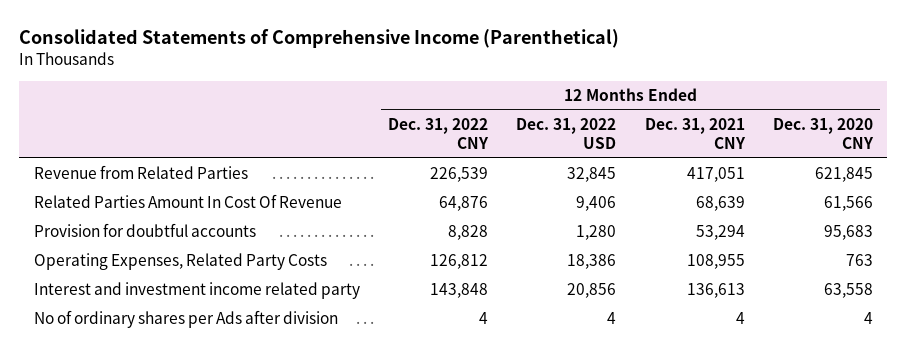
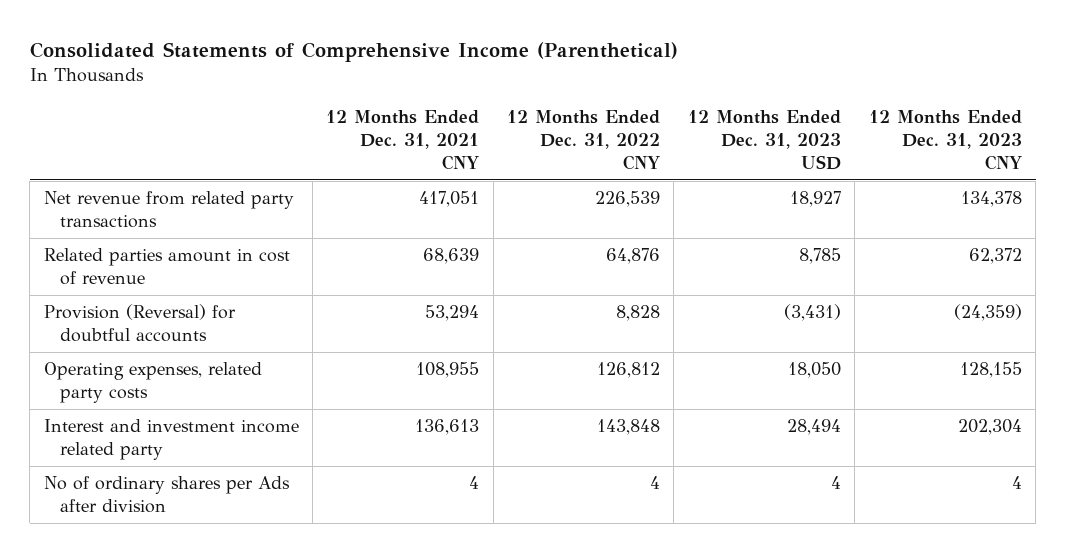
- | 12 Months Ended Dec. 31, 2022 CNY | 12 Months Ended Dec. 31, 2022 USD | 12 Months Ended Dec. 31, 2021 CNY | 12 Months Ended Dec. 31, 2020 CNY
+ | 12 Months Ended Dec. 31, 2021 CNY | 12 Months Ended Dec. 31, 2022 CNY | 12 Months Ended Dec. 31, 2023 USD | 12 Months Ended Dec. 31, 2023 CNY
- Revenue from Related Parties | 226,539 | 32,845 | 417,051 | 621,845
- Related Parties Amount In Cost Of Revenue | 64,876 | 9,406 | 68,639 | 61,566
- Provision for doubtful accounts | 8,828 | 1,280 | 53,294 | 95,683
- Operating Expenses, Related Party Costs | 126,812 | 18,386 | 108,955 | 763
+ Net revenue from related party transactions | 417,051 | 226,539 | 18,927 | 134,378
+ Related parties amount in cost of revenue | 68,639 | 64,876 | 8,785 | 62,372
+ Provision (Reversal) for doubtful accounts | 53,294 | 8,828 | (3,431) | (24,359)
+ Operating expenses, related party costs | 108,955 | 126,812 | 18,050 | 128,155

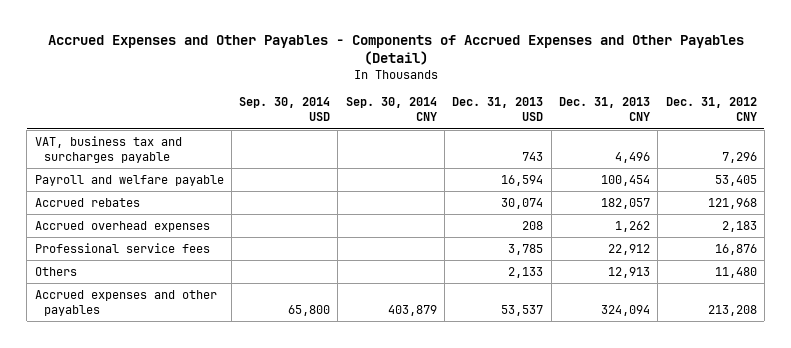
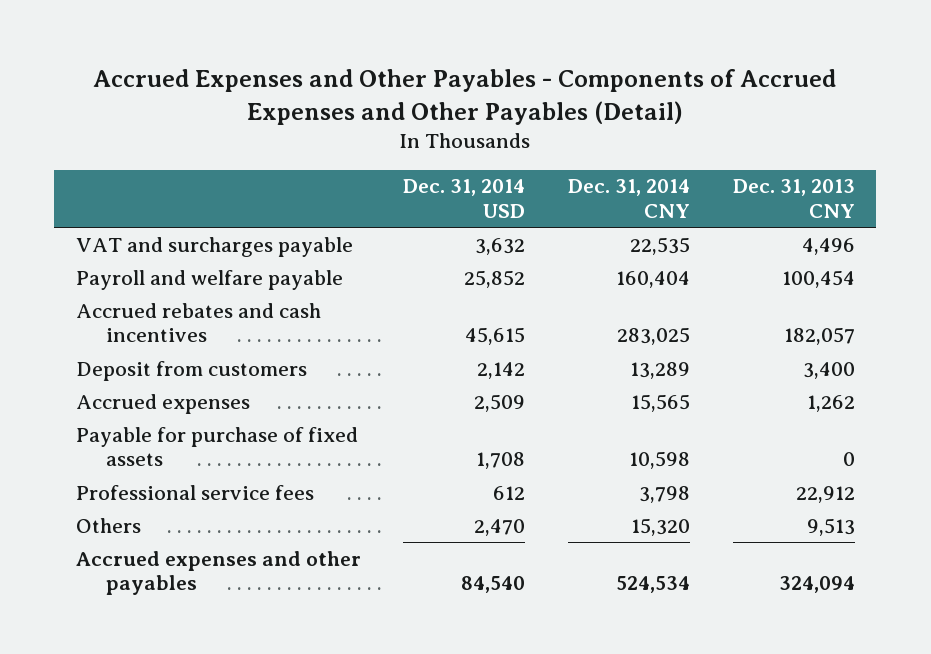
- | Sep. 30, 2014 USD | Sep. 30, 2014 CNY | Dec. 31, 2013 USD | Dec. 31, 2013 CNY | Dec. 31, 2012 CNY
+ | Dec. 31, 2014 USD | Dec. 31, 2014 CNY | Dec. 31, 2013 CNY
- VAT, business tax and surcharges payable | | | 743 | 4,496 | 7,296
+ VAT and surcharges payable | 3,632 | 22,535 | 4,496
- Accrued rebates | | | 30,074 | 182,057 | 121,968
- Accrued overhead expenses | | | 208 | 1,262 | 2,183
+ Accrued rebates and cash incentives | 45,615 | 283,025 | 182,057
+ Deposit from customers | 2,142 | 13,289 | 3,400
+ Accrued expenses | 2,509 | 15,565 | 1,262
+ Payable for purchase of fixed assets | 1,708 | 10,598 | 0
- Others | | | 2,133 | 12,913 | 11,480
+ Others | 2,470 | 15,320 | 9,513

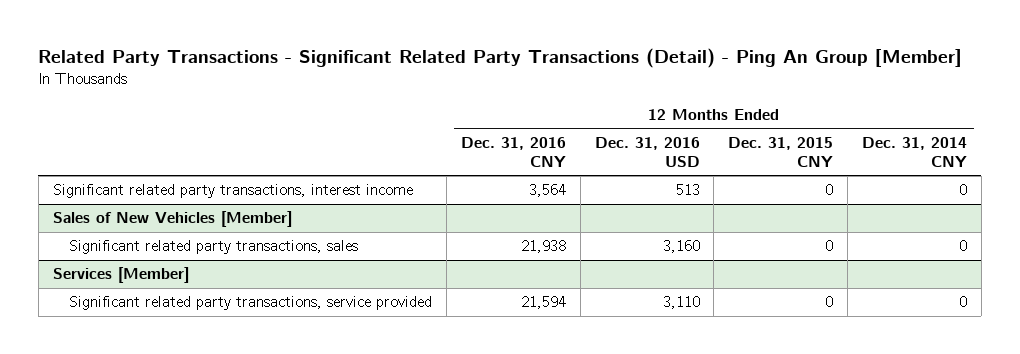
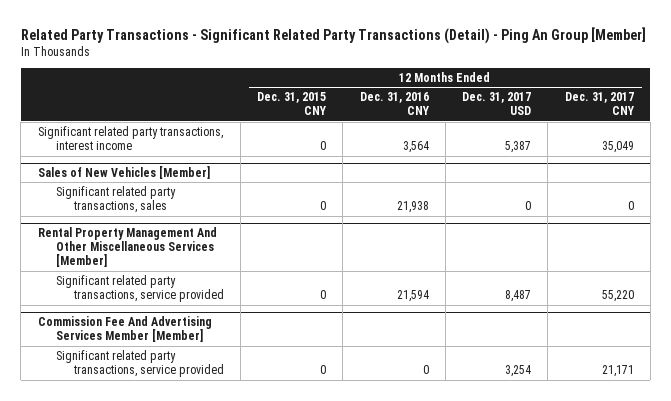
- | 12 Months Ended Dec. 31, 2016 CNY | 12 Months Ended Dec. 31, 2016 USD | 12 Months Ended Dec. 31, 2015 CNY | 12 Months Ended Dec. 31, 2014 CNY
+ | 12 Months Ended Dec. 31, 2015 CNY | 12 Months Ended Dec. 31, 2016 CNY | 12 Months Ended Dec. 31, 2017 USD | 12 Months Ended Dec. 31, 2017 CNY
- Services [Member]
+ Rental Property Management And Other Miscellaneous Services [Member]
+ Commission Fee And Advertising Services Member [Member]
+ Significant related party transactions, service provided | 0 | 0 | 3,254 | 21,171

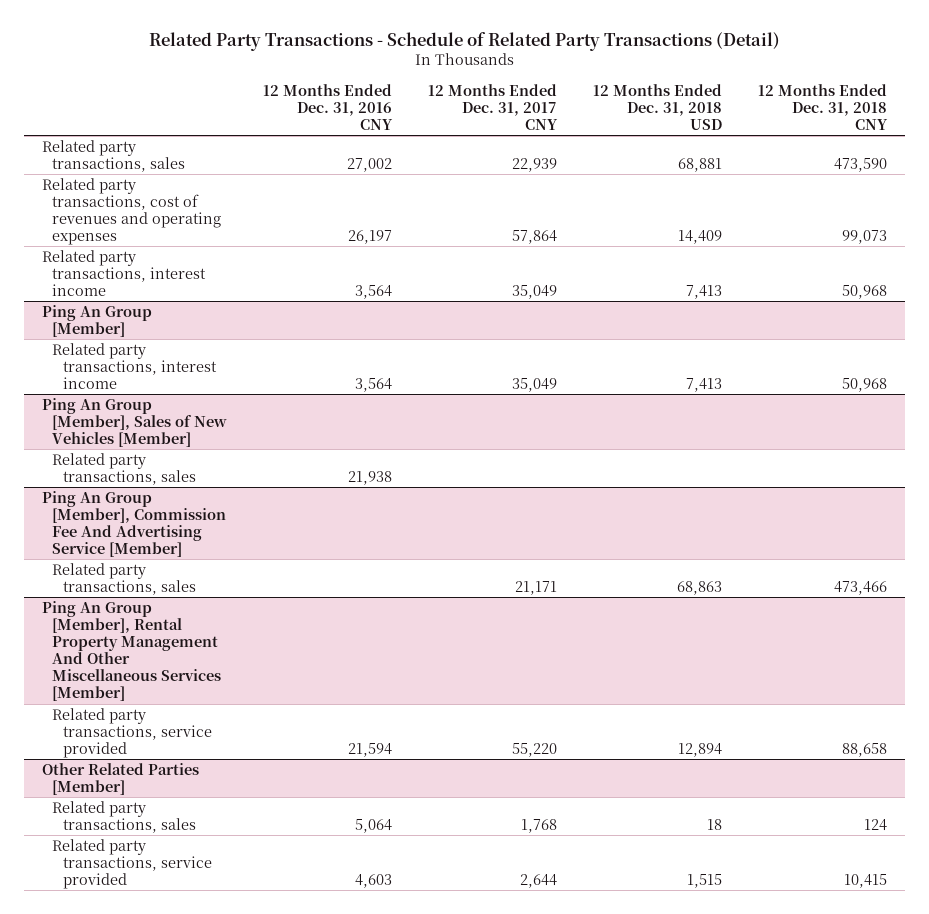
- Related Party Transactions - Significant Related Party Transactions (Detail) - Ping An Group [Member]
+ Related Party Transactions - Schedule of Related Party Transactions (Detail)
- | 12 Months Ended Dec. 31, 2015 CNY | 12 Months Ended Dec. 31, 2016 CNY | 12 Months Ended Dec. 31, 2017 USD | 12 Months Ended Dec. 31, 2017 CNY
+ | 12 Months Ended Dec. 31, 2016 CNY | 12 Months Ended Dec. 31, 2017 CNY | 12 Months Ended Dec. 31, 2018 USD | 12 Months Ended Dec. 31, 2018 CNY
- Significant related party transactions, interest income | 0 | 3,564 | 5,387 | 35,049
- Sales of New Vehicles [Member]
- Significant related party transactions, sales | 0 | 21,938 | 0 | 0
- Rental Property Management And Other Miscellaneous Services [Member]
- Significant related party transactions, service provided | 0 | 21,594 | 8,487 | 55,220
- Commission Fee And Advertising Services Member [Member]
- Significant related party transactions, service provided | 0 | 0 | 3,254 | 21,171
+ Related party transactions, sales | 27,002 | 22,939 | 68,881 | 473,590
+ Related party transactions, cost of revenues and operating expenses | 26,197 | 57,864 | 14,409 | 99,073
+ Related party transactions, interest income | 3,564 | 35,049 | 7,413 | 50,968
+ Ping An Group [Member]
+ Related party transactions, interest income | 3,564 | 35,049 | 7,413 | 50,968
+ Ping An Group [Member], Sales of New Vehicles [Member]
+ Related party transactions, sales | 21,938 | | |
+ Ping An Group [Member], Commission Fee And Advertising Service [Member]
+ Related party transactions, sales | | 21,171 | 68,863 | 473,466
+ Ping An Group [Member], Rental Property Management And Other Miscellaneous Services [Member]
+ Related party transactions, service provided | 21,594 | 55,220 | 12,894 | 88,658
+ Other Related Parties [Member]
+ Related party transactions, sales | 5,064 | 1,768 | 18 | 124
+ Related party transactions, service provided | 4,603 | 2,644 | 1,515 | 10,415

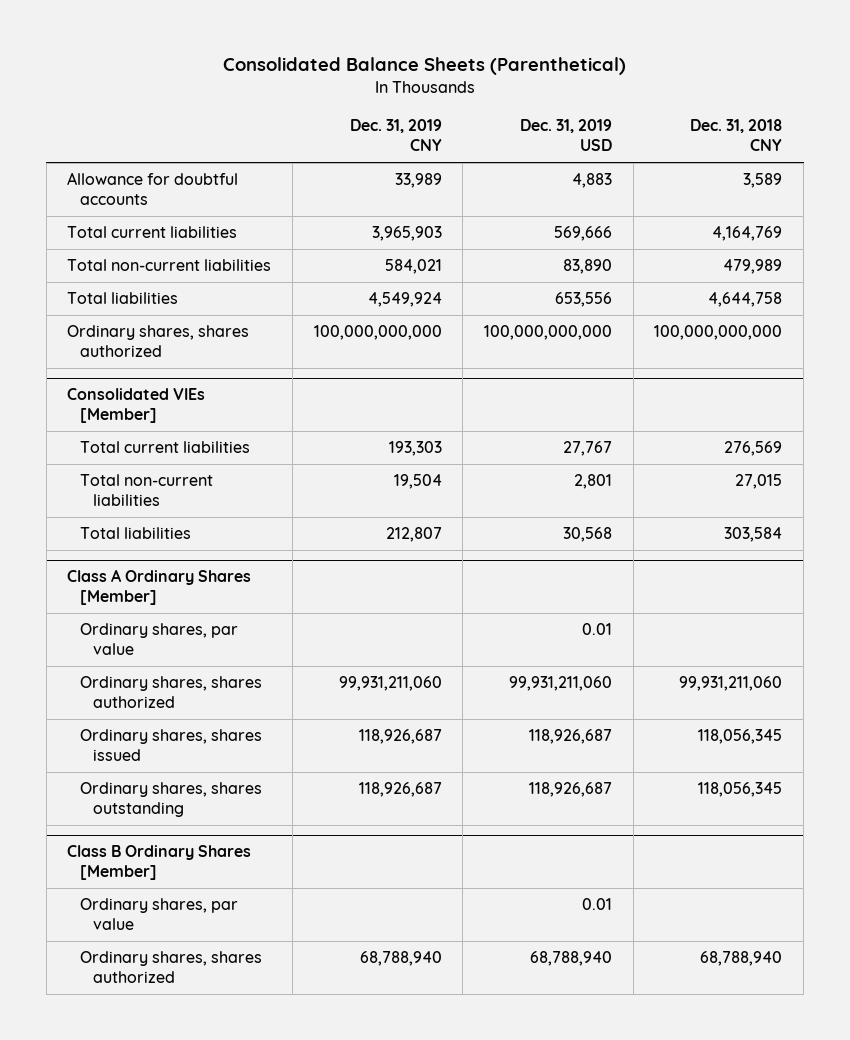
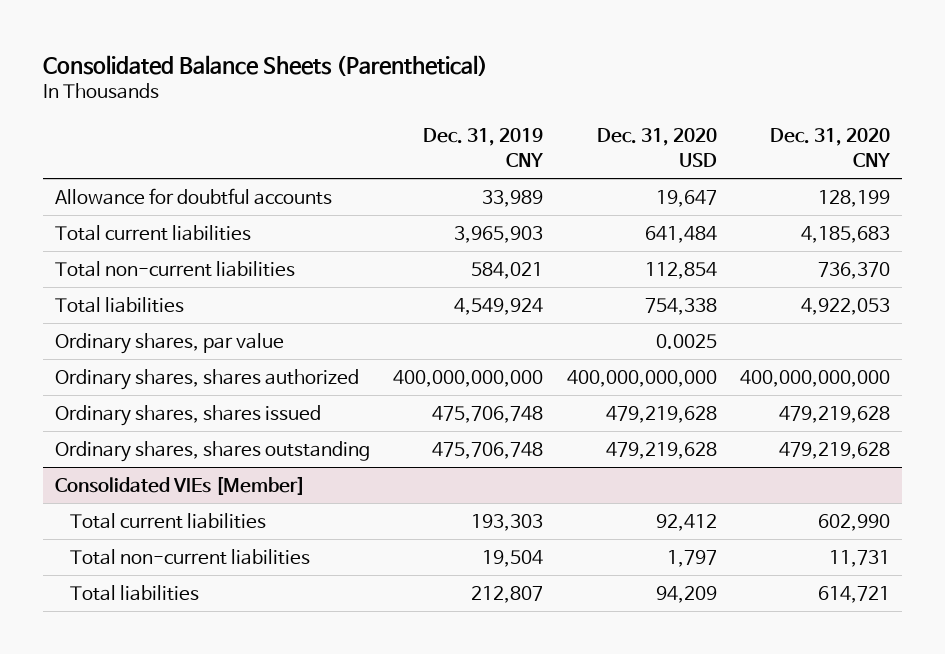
- | Dec. 31, 2019 CNY | Dec. 31, 2019 USD | Dec. 31, 2018 CNY
+ | Dec. 31, 2019 CNY | Dec. 31, 2020 USD | Dec. 31, 2020 CNY
- Ordinary shares, shares authorized | 100,000,000,000 | 100,000,000,000 | 100,000,000,000
+ Ordinary shares, par value | | 0.0025 |
+ Ordinary shares, shares authorized | 400,000,000,000 | 400,000,000,000 | 400,000,000,000
+ Ordinary shares, shares issued | 475,706,748 | 479,219,628 | 479,219,628
+ Ordinary shares, shares outstanding | 475,706,748 | 479,219,628 | 479,219,628
- Class A Ordinary Shares [Member]
- Ordinary shares, par value | | 0.01 |
- Ordinary shares, shares authorized | 99,931,211,060 | 99,931,211,060 | 99,931,211,060
- Ordinary shares, shares issued | 118,926,687 | 118,926,687 | 118,056,345
- Ordinary shares, shares outstanding | 118,926,687 | 118,926,687 | 118,056,345
- Class B Ordinary Shares [Member]
- Ordinary shares, par value | | 0.01 |
- Ordinary shares, shares authorized | 68,788,940 | 68,788,940 | 68,788,940

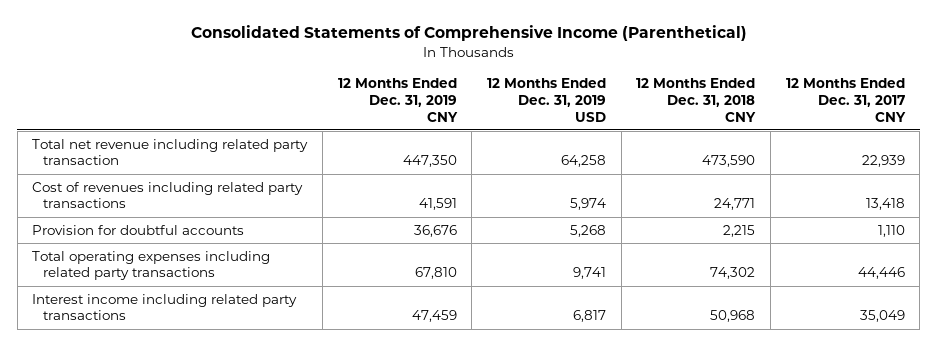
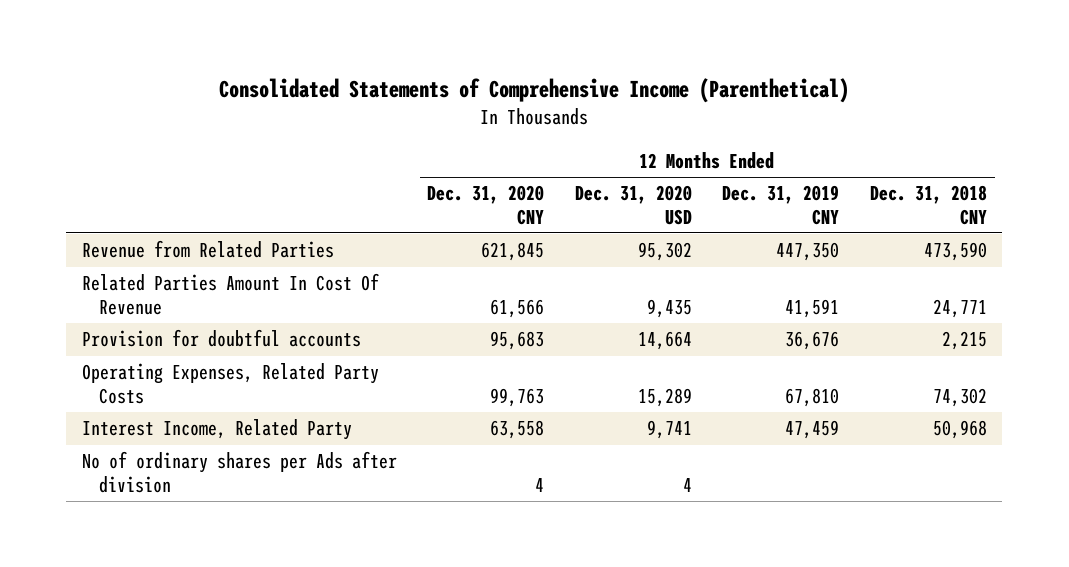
- | 12 Months Ended Dec. 31, 2019 CNY | 12 Months Ended Dec. 31, 2019 USD | 12 Months Ended Dec. 31, 2018 CNY | 12 Months Ended Dec. 31, 2017 CNY
+ | 12 Months Ended Dec. 31, 2020 CNY | 12 Months Ended Dec. 31, 2020 USD | 12 Months Ended Dec. 31, 2019 CNY | 12 Months Ended Dec. 31, 2018 CNY
- Total net revenue including related party transaction | 447,350 | 64,258 | 473,590 | 22,939
- Cost of revenues including related party transactions | 41,591 | 5,974 | 24,771 | 13,418
+ Revenue from Related Parties | 621,845 | 95,302 | 447,350 | 473,590
+ Related Parties Amount In Cost Of Revenue | 61,566 | 9,435 | 41,591 | 24,771
- Total operating expenses including related party transactions | 67,810 | 9,741 | 74,302 | 44,446
- Interest income including related party transactions | 47,459 | 6,817 | 50,968 | 35,049
+ Operating Expenses, Related Party Costs | 99,763 | 15,289 | 67,810 | 74,302
+ Interest Income, Related Party | 63,558 | 9,741 | 47,459 | 50,968
+ No of ordinary shares per Ads after division | 4 | 4 | |

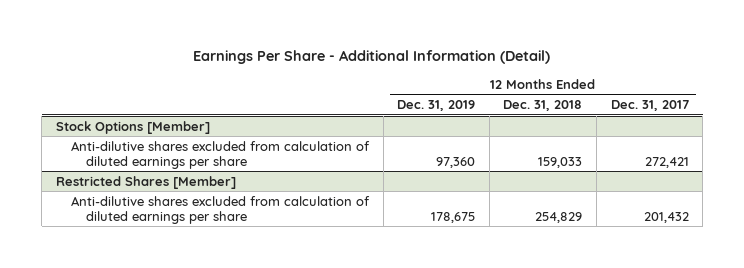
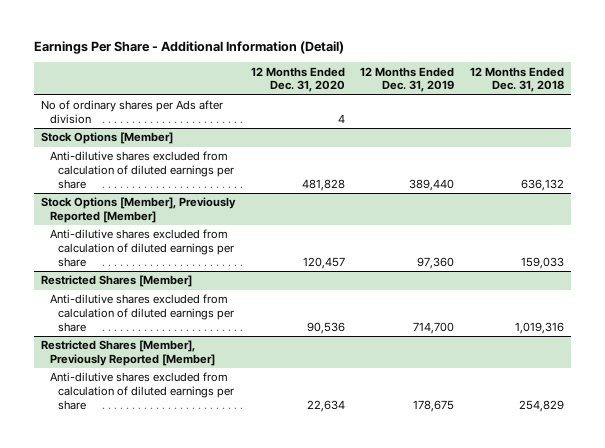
- | 12 Months Ended Dec. 31, 2019 | 12 Months Ended Dec. 31, 2018 | 12 Months Ended Dec. 31, 2017
+ | 12 Months Ended Dec. 31, 2020 | 12 Months Ended Dec. 31, 2019 | 12 Months Ended Dec. 31, 2018
+ No of ordinary shares per Ads after division | 4 | |
@ Stock Options [Member]
+ Anti-dilutive shares excluded from calculation of diluted earnings per share | 481,828 | 389,440 | 636,132
+ Stock Options [Member], Previously Reported [Member]
@ Restricted Shares [Member]
+ Anti-dilutive shares excluded from calculation of diluted earnings per share | 90,536 | 714,700 | 1,019,316
+ Restricted Shares [Member], Previously Reported [Member]

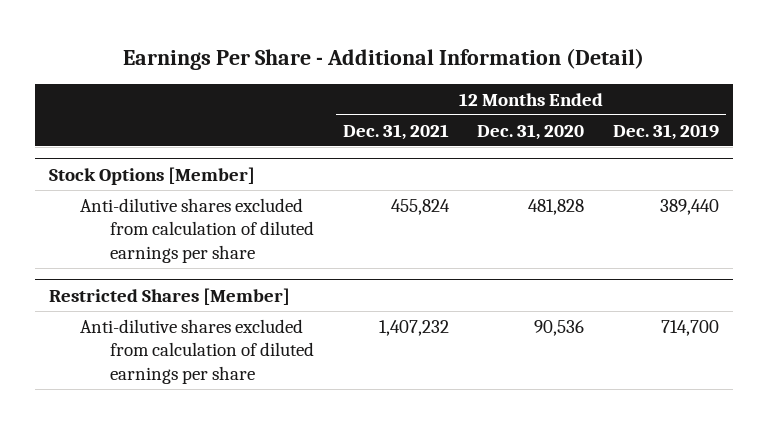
- | 12 Months Ended Dec. 31, 2020 | 12 Months Ended Dec. 31, 2019 | 12 Months Ended Dec. 31, 2018
+ | 12 Months Ended Dec. 31, 2021 | 12 Months Ended Dec. 31, 2020 | 12 Months Ended Dec. 31, 2019
- No of ordinary shares per Ads after division | 4 | |
- Stock Options [Member], Previously Reported [Member]
- Anti-dilutive shares excluded from calculation of diluted earnings per share | 120,457 | 97,360 | 159,033
- Restricted Shares [Member], Previously Reported [Member]
- Anti-dilutive shares excluded from calculation of diluted earnings per share | 22,634 | 178,675 | 254,829

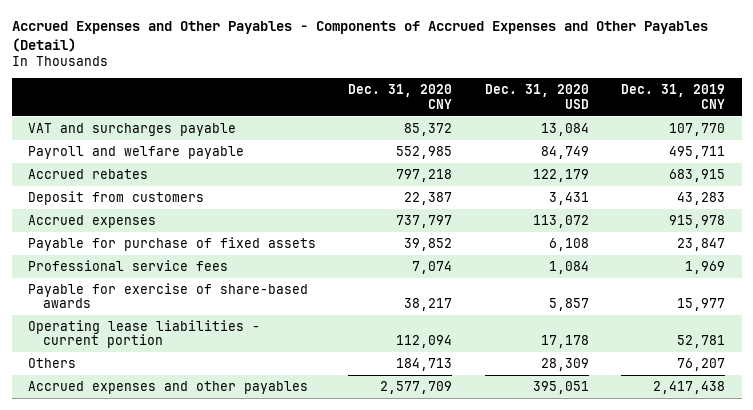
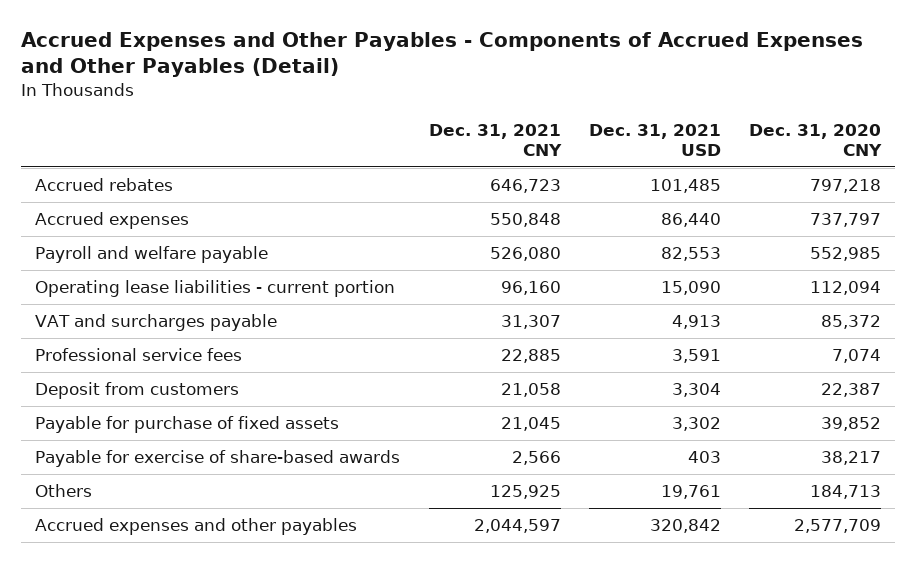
- | Dec. 31, 2020 CNY | Dec. 31, 2020 USD | Dec. 31, 2019 CNY
+ | Dec. 31, 2021 CNY | Dec. 31, 2021 USD | Dec. 31, 2020 CNY
moved down: Payroll and welfare payable | 526,080 | 82,553 | 552,985
moved up: Operating lease liabilities - current portion | 96,160 | 15,090 | 112,094
moved down: VAT and surcharges payable | 31,307 | 4,913 | 85,372
moved down: Deposit from customers | 21,058 | 3,304 | 22,387
moved down: Payable for purchase of fixed assets | 21,045 | 3,302 | 39,852

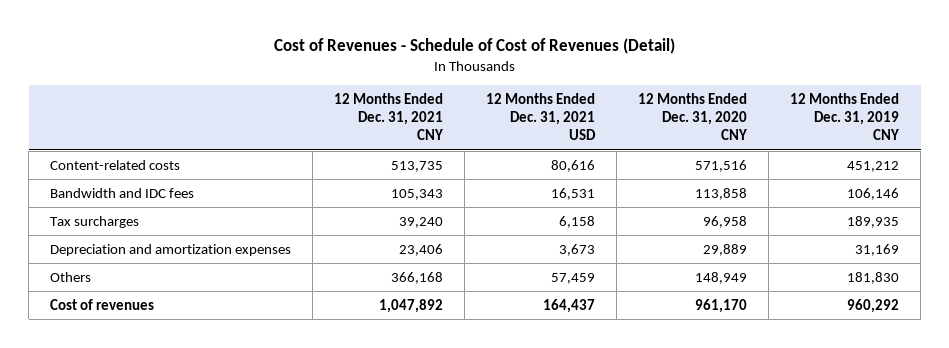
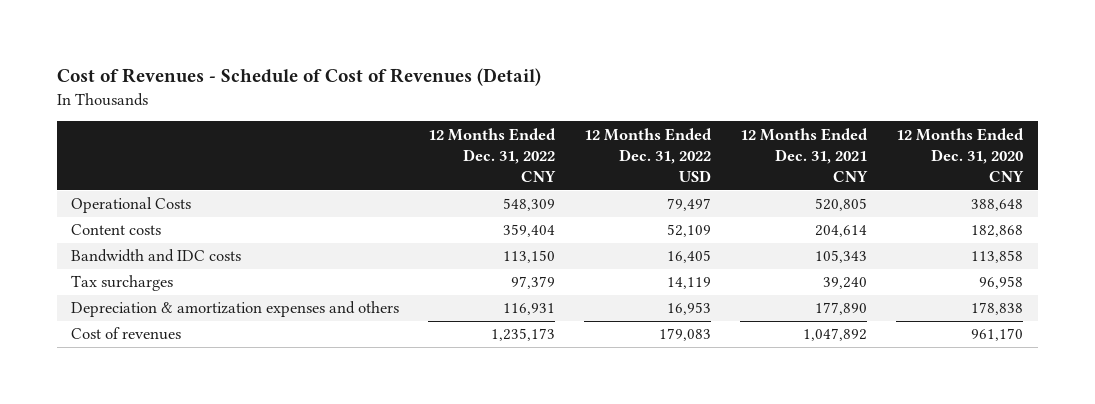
- | 12 Months Ended Dec. 31, 2021 CNY | 12 Months Ended Dec. 31, 2021 USD | 12 Months Ended Dec. 31, 2020 CNY | 12 Months Ended Dec. 31, 2019 CNY
+ | 12 Months Ended Dec. 31, 2022 CNY | 12 Months Ended Dec. 31, 2022 USD | 12 Months Ended Dec. 31, 2021 CNY | 12 Months Ended Dec. 31, 2020 CNY
- Content-related costs | 513,735 | 80,616 | 571,516 | 451,212
- Bandwidth and IDC fees | 105,343 | 16,531 | 113,858 | 106,146
+ Operational Costs | 548,309 | 79,497 | 520,805 | 388,648
+ Content costs | 359,404 | 52,109 | 204,614 | 182,868
+ Bandwidth and IDC costs | 113,150 | 16,405 | 105,343 | 113,858
- Depreciation and amortization expenses | 23,406 | 3,673 | 29,889 | 31,169
- Others | 366,168 | 57,459 | 148,949 | 181,830
+ Depreciation & amortization expenses and others | 116,931 | 16,953 | 177,890 | 178,838

